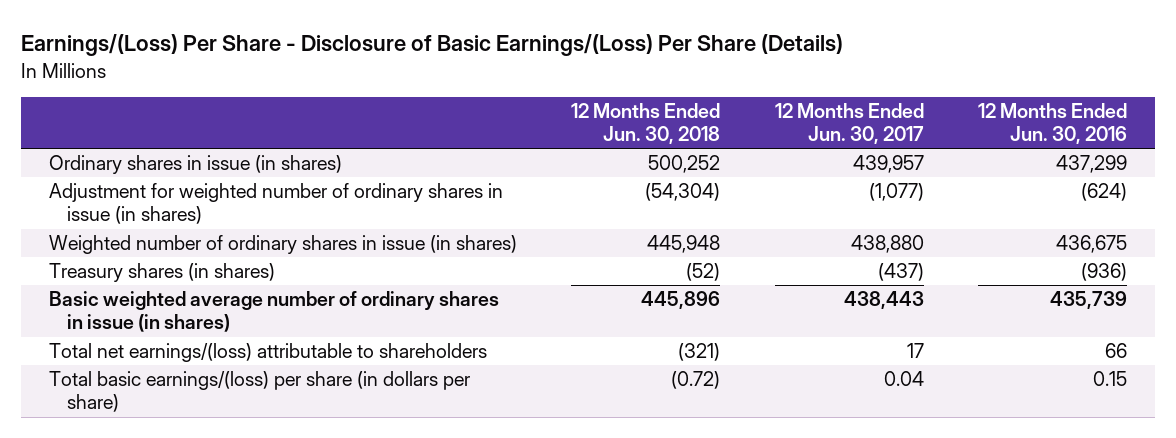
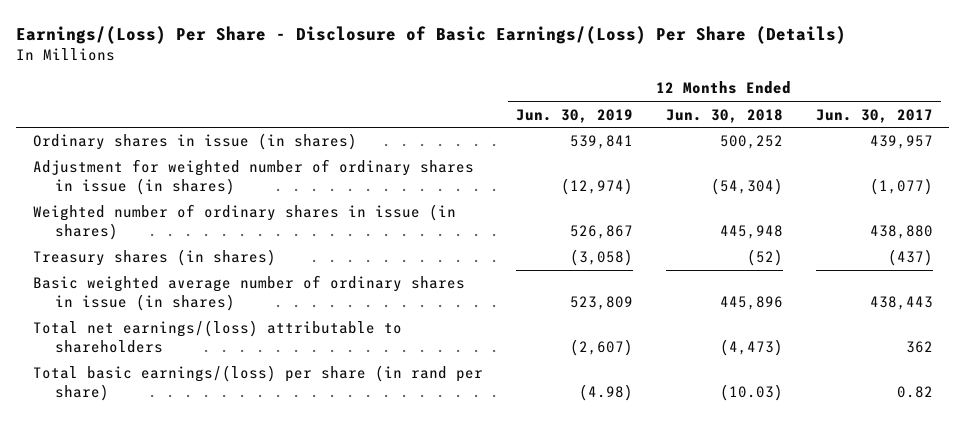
- | 12 Months Ended Jun. 30, 2018 | 12 Months Ended Jun. 30, 2017 | 12 Months Ended Jun. 30, 2016
+ | 12 Months Ended Jun. 30, 2019 | 12 Months Ended Jun. 30, 2018 | 12 Months Ended Jun. 30, 2017
- Total net earnings/(loss) attributable to shareholders | (321) | 17 | 66
- Total basic earnings/(loss) per share (in dollars per share) | (0.72) | 0.04 | 0.15
+ Total net earnings/(loss) attributable to shareholders | (2,607) | (4,473) | 362
+ Total basic earnings/(loss) per share (in rand per share) | (4.98) | (10.03) | 0.82

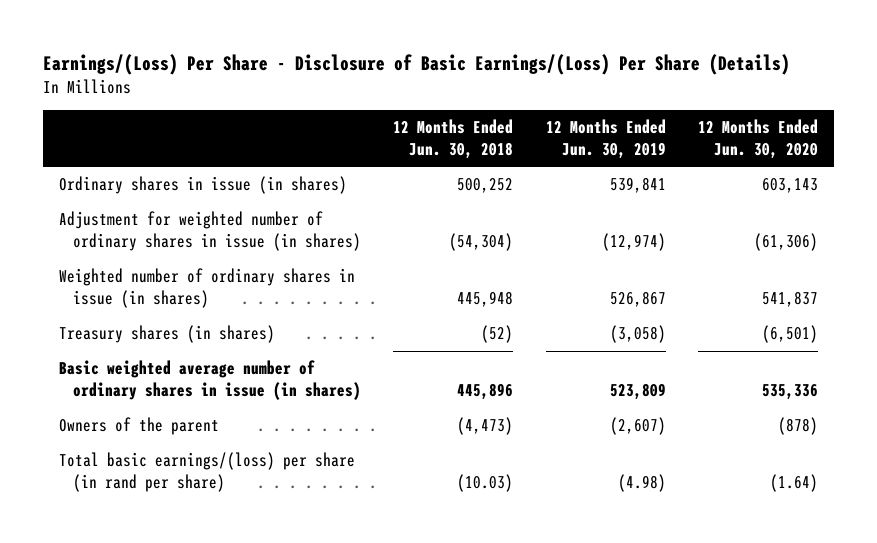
- | 12 Months Ended Jun. 30, 2019 | 12 Months Ended Jun. 30, 2018 | 12 Months Ended Jun. 30, 2017
+ | 12 Months Ended Jun. 30, 2018 | 12 Months Ended Jun. 30, 2019 | 12 Months Ended Jun. 30, 2020
- Total net earnings/(loss) attributable to shareholders | (2,607) | (4,473) | 362
+ Owners of the parent | (4,473) | (2,607) | (878)

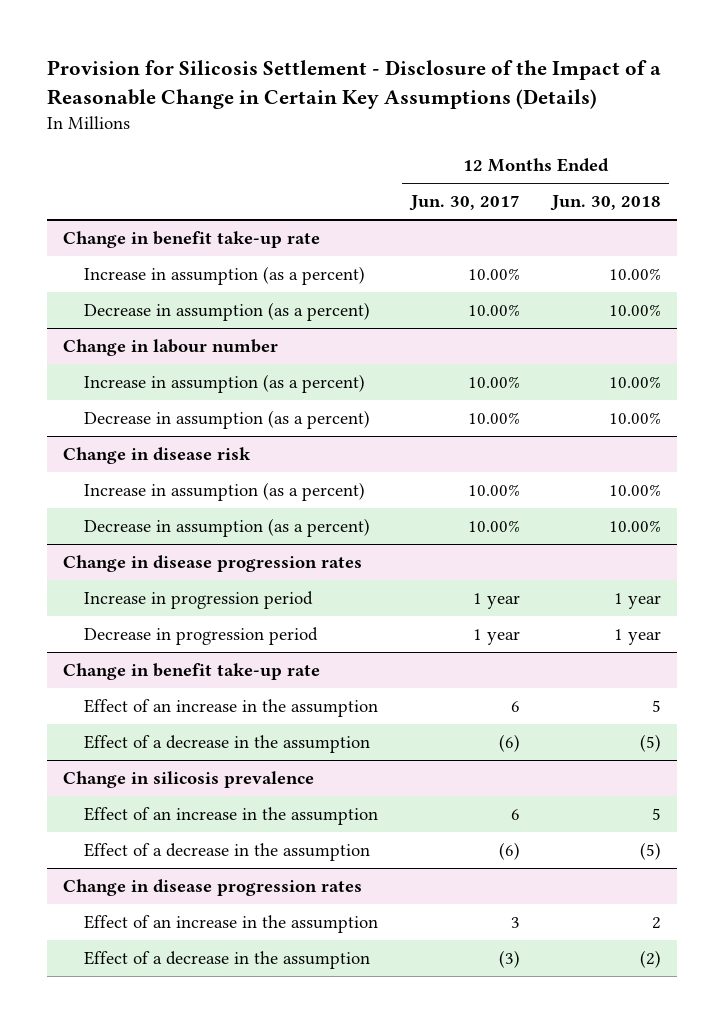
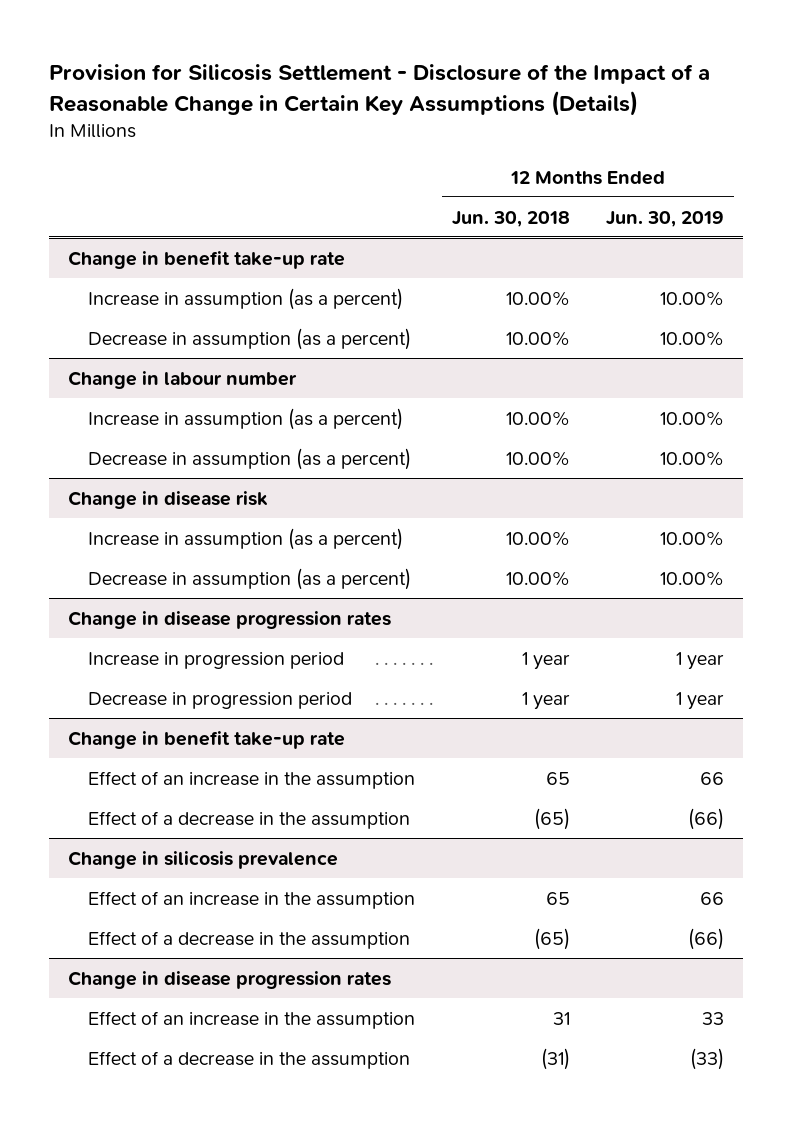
- | 12 Months Ended Jun. 30, 2017 | 12 Months Ended Jun. 30, 2018
+ | 12 Months Ended Jun. 30, 2018 | 12 Months Ended Jun. 30, 2019
@ Change in benefit take-up rate
- Effect of an increase in the assumption | 6 | 5
- Effect of a decrease in the assumption | (6) | (5)
+ Effect of an increase in the assumption | 65 | 66
+ Effect of a decrease in the assumption | (65) | (66)
@ Change in silicosis prevalence
- Effect of an increase in the assumption | 6 | 5
- Effect of a decrease in the assumption | (6) | (5)
+ Effect of an increase in the assumption | 65 | 66
+ Effect of a decrease in the assumption | (65) | (66)
@ Change in disease progression rates
- Effect of an increase in the assumption | 3 | 2
- Effect of a decrease in the assumption | (3) | (2)
+ Effect of an increase in the assumption | 31 | 33
+ Effect of a decrease in the assumption | (31) | (33)

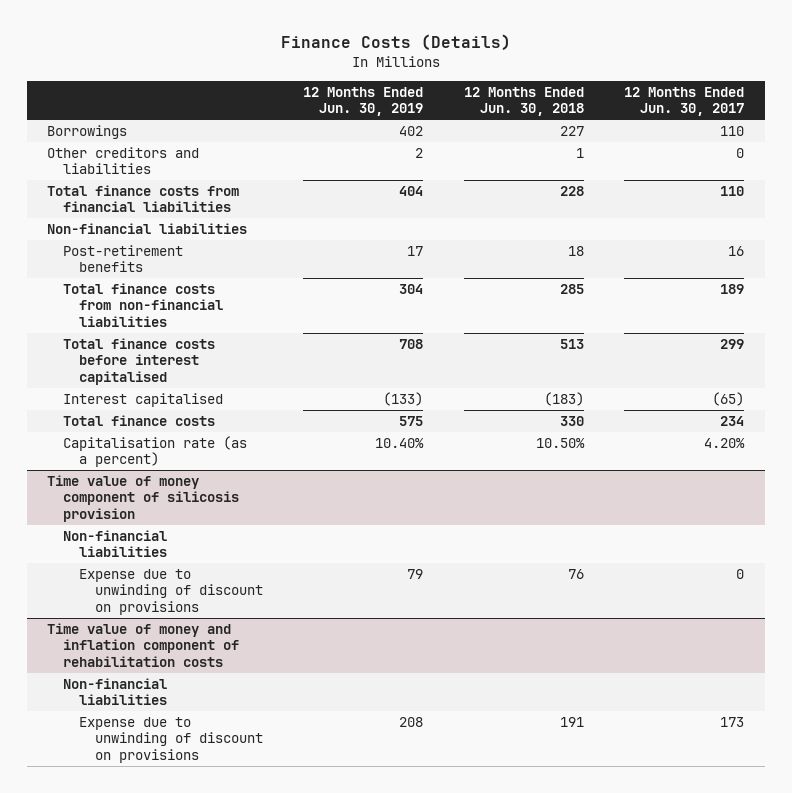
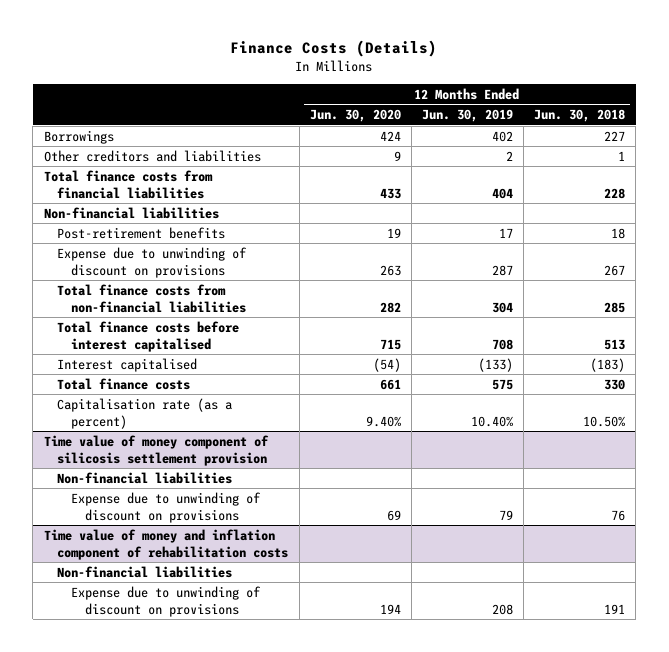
- | 12 Months Ended Jun. 30, 2019 | 12 Months Ended Jun. 30, 2018 | 12 Months Ended Jun. 30, 2017
+ | 12 Months Ended Jun. 30, 2020 | 12 Months Ended Jun. 30, 2019 | 12 Months Ended Jun. 30, 2018
+ Expense due to unwinding of discount on provisions | 263 | 287 | 267
- Time value of money component of silicosis provision
+ Time value of money component of silicosis settlement provision

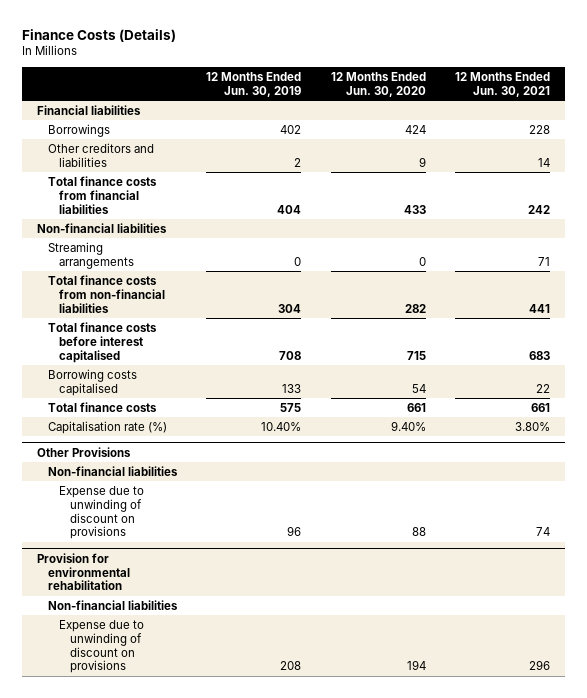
- | 12 Months Ended Jun. 30, 2020 | 12 Months Ended Jun. 30, 2019 | 12 Months Ended Jun. 30, 2018
+ | 12 Months Ended Jun. 30, 2019 | 12 Months Ended Jun. 30, 2020 | 12 Months Ended Jun. 30, 2021
+ Financial liabilities
- Post-retirement benefits | 19 | 17 | 18
- Expense due to unwinding of discount on provisions | 263 | 287 | 267
+ Streaming arrangements | 0 | 0 | 71
- Interest capitalised | (54) | (133) | (183)
+ Borrowing costs capitalised | 133 | 54 | 22
- Capitalisation rate (as a percent) | 9.40% | 10.40% | 10.50%
- Time value of money component of silicosis settlement provision
+ Capitalisation rate (%) | 10.40% | 9.40% | 3.80%
+ Other Provisions
- Expense due to unwinding of discount on provisions | 69 | 79 | 76
- Time value of money and inflation component of rehabilitation costs
+ Expense due to unwinding of discount on provisions | 96 | 88 | 74
+ Provision for environmental rehabilitation

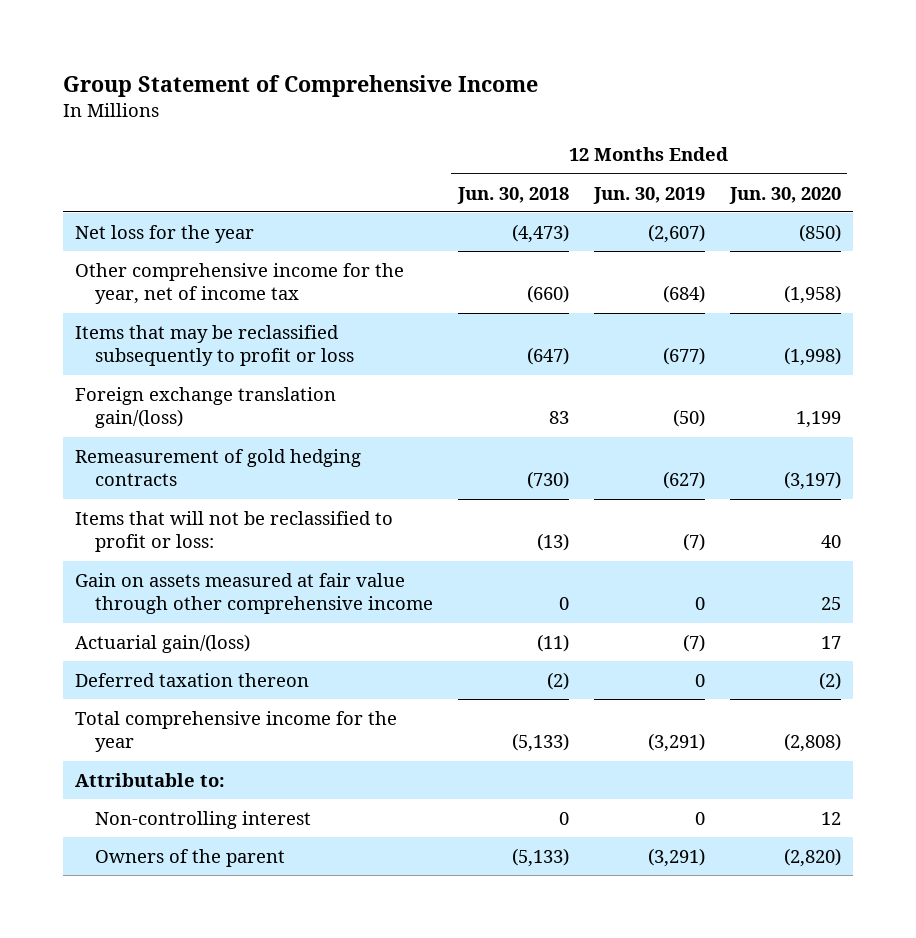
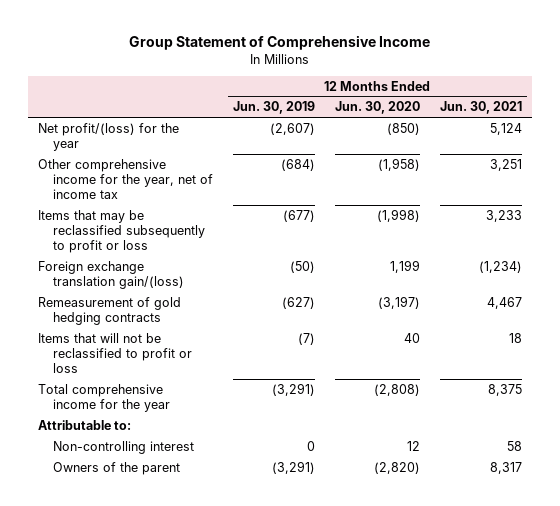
- | 12 Months Ended Jun. 30, 2018 | 12 Months Ended Jun. 30, 2019 | 12 Months Ended Jun. 30, 2020
+ | 12 Months Ended Jun. 30, 2019 | 12 Months Ended Jun. 30, 2020 | 12 Months Ended Jun. 30, 2021
- Net loss for the year | (4,473) | (2,607) | (850)
+ Net profit/(loss) for the year | (2,607) | (850) | 5,124
- Items that will not be reclassified to profit or loss: | (13) | (7) | 40
- Gain on assets measured at fair value through other comprehensive income | 0 | 0 | 25
- Actuarial gain/(loss) | (11) | (7) | 17
- Deferred taxation thereon | (2) | 0 | (2)
+ Items that will not be reclassified to profit or loss | (7) | 40 | 18

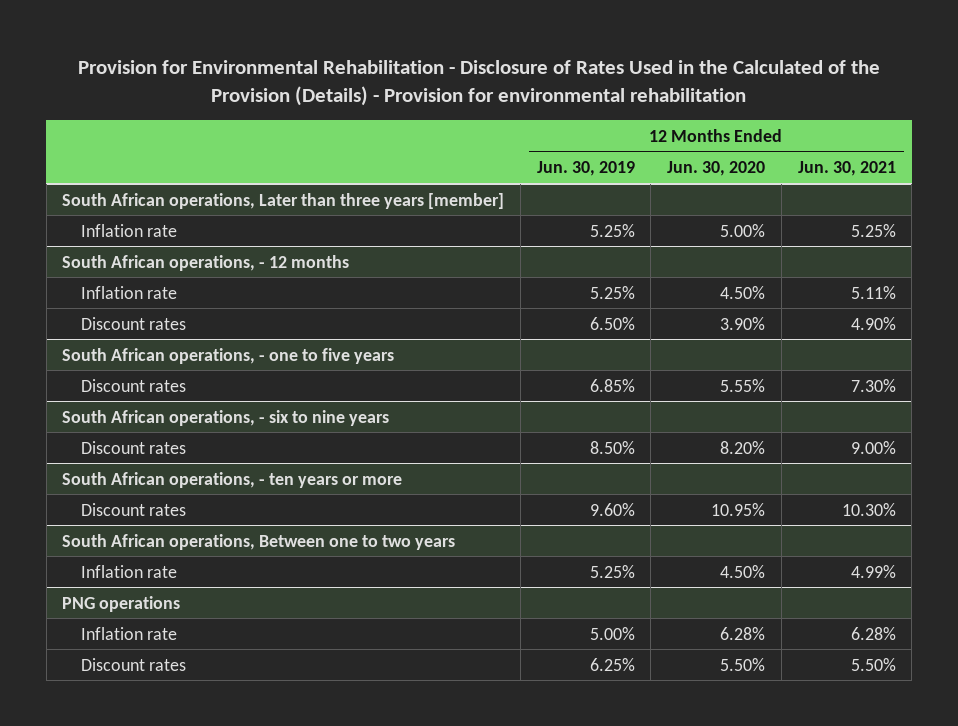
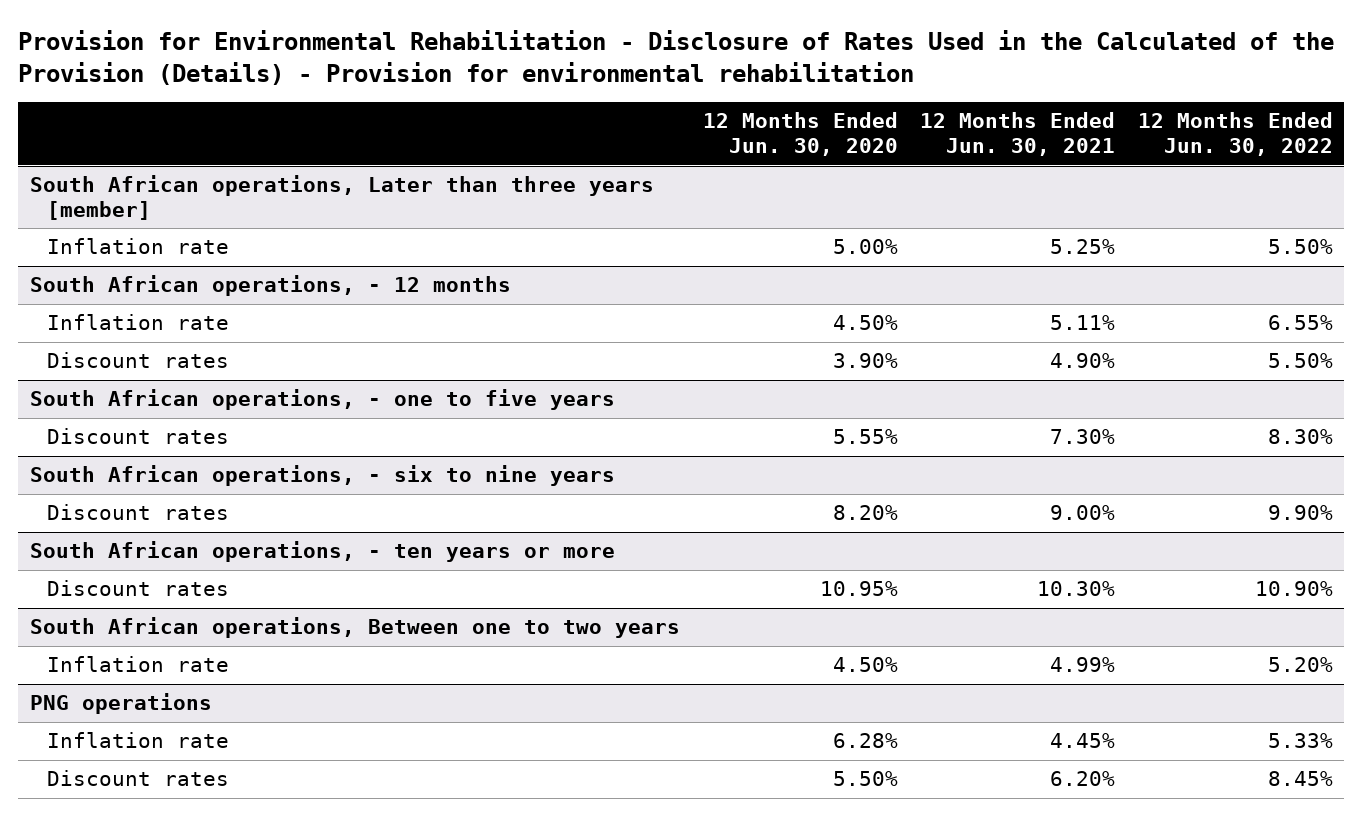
- | 12 Months Ended Jun. 30, 2019 | 12 Months Ended Jun. 30, 2020 | 12 Months Ended Jun. 30, 2021
+ | 12 Months Ended Jun. 30, 2020 | 12 Months Ended Jun. 30, 2021 | 12 Months Ended Jun. 30, 2022
@ PNG operations
- Inflation rate | 5.00% | 6.28% | 6.28%
- Discount rates | 6.25% | 5.50% | 5.50%
+ Inflation rate | 6.28% | 4.45% | 5.33%
+ Discount rates | 5.50% | 6.20% | 8.45%

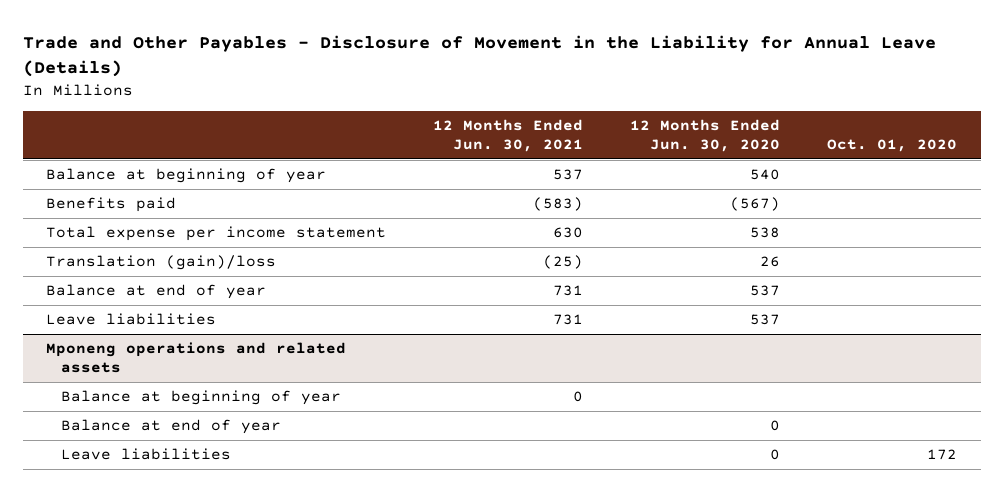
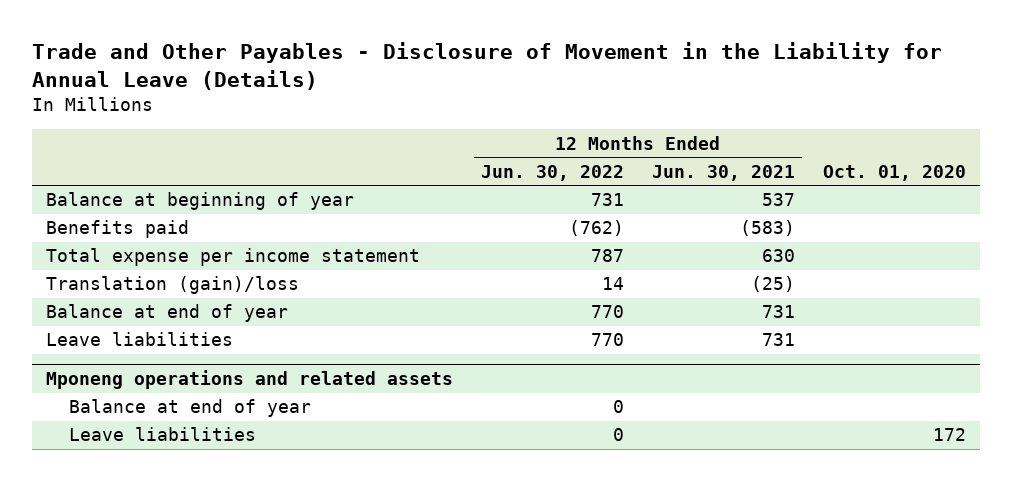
- | 12 Months Ended Jun. 30, 2021 | 12 Months Ended Jun. 30, 2020 | Oct. 01, 2020
+ | 12 Months Ended Jun. 30, 2022 | 12 Months Ended Jun. 30, 2021 | Oct. 01, 2020
@ Mponeng operations and related assets
- Balance at beginning of year | 0 | |

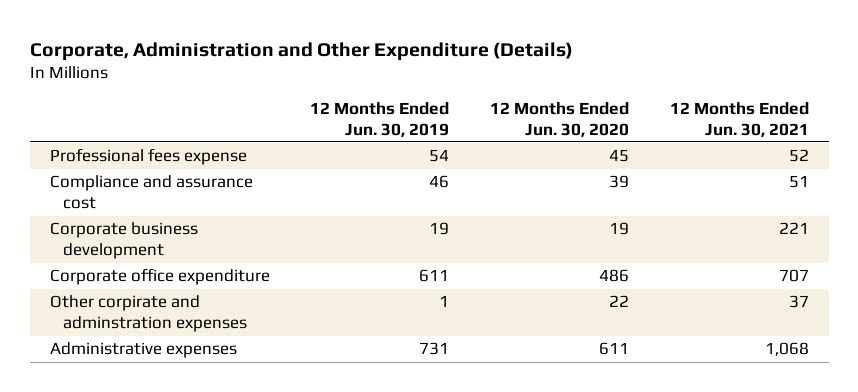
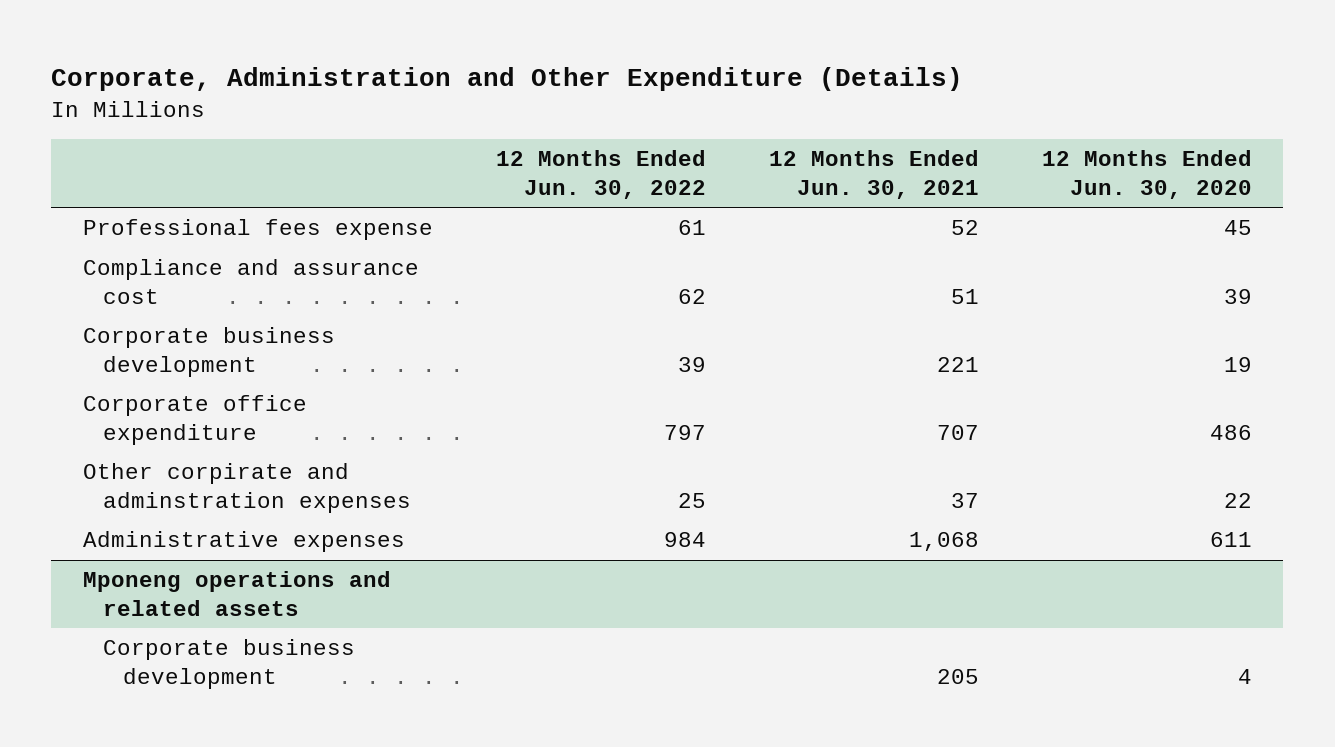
- | 12 Months Ended Jun. 30, 2019 | 12 Months Ended Jun. 30, 2020 | 12 Months Ended Jun. 30, 2021
+ | 12 Months Ended Jun. 30, 2022 | 12 Months Ended Jun. 30, 2021 | 12 Months Ended Jun. 30, 2020
+ Mponeng operations and related assets
+ Corporate business development | | 205 | 4

